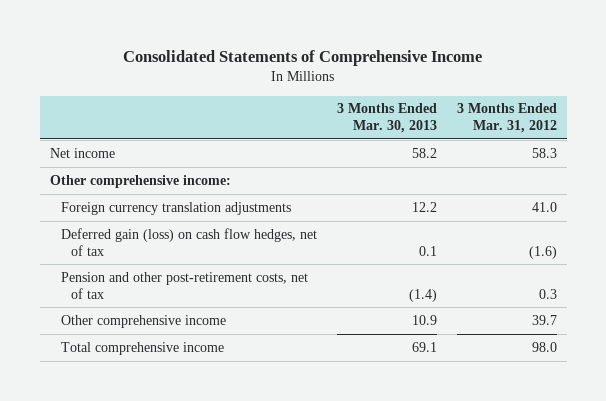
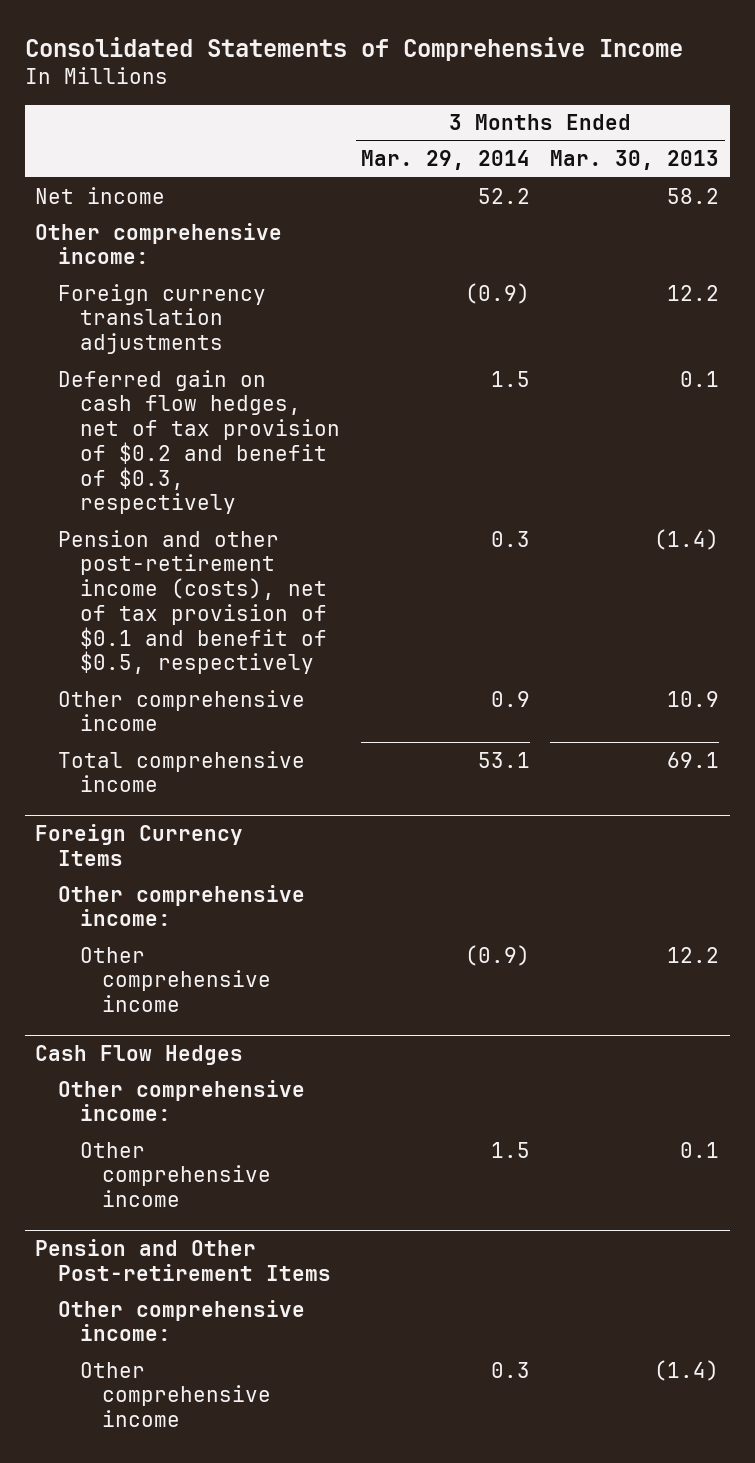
- | 3 Months Ended Mar. 30, 2013 | 3 Months Ended Mar. 31, 2012
+ | 3 Months Ended Mar. 29, 2014 | 3 Months Ended Mar. 30, 2013
- Deferred gain (loss) on cash flow hedges, net of tax | 0.1 | (1.6)
- Pension and other post-retirement costs, net of tax | (1.4) | 0.3
+ Deferred gain on cash flow hedges, net of tax provision of $0.2 and benefit of $0.3, respectively | 1.5 | 0.1
+ Pension and other post-retirement income (costs), net of tax provision of $0.1 and benefit of $0.5, respectively | 0.3 | (1.4)
+ Foreign Currency Items
+ Other comprehensive income:
+ Other comprehensive income | (0.9) | 12.2
+ Cash Flow Hedges
+ Other comprehensive income:
+ Other comprehensive income | 1.5 | 0.1
+ Pension and Other Post-retirement Items
+ Other comprehensive income:
+ Other comprehensive income | 0.3 | (1.4)

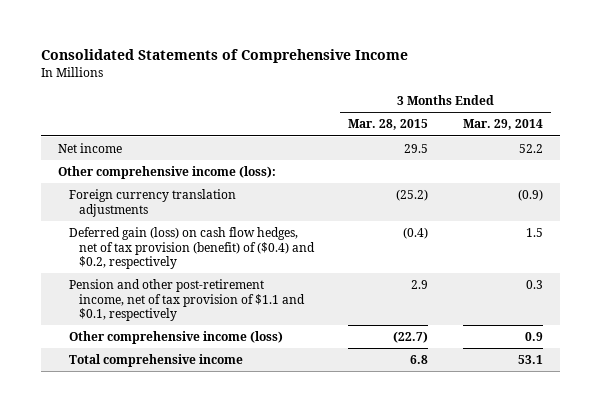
- | 3 Months Ended Mar. 29, 2014 | 3 Months Ended Mar. 30, 2013
+ | 3 Months Ended Mar. 28, 2015 | 3 Months Ended Mar. 29, 2014
- Other comprehensive income:
+ Other comprehensive income (loss):
- Deferred gain on cash flow hedges, net of tax provision of $0.2 and benefit of $0.3, respectively | 1.5 | 0.1
- Pension and other post-retirement income (costs), net of tax provision of $0.1 and benefit of $0.5, respectively | 0.3 | (1.4)
- Other comprehensive income | 0.9 | 10.9
+ Deferred gain (loss) on cash flow hedges, net of tax provision (benefit) of ($0.4) and $0.2, respectively | (0.4) | 1.5
+ Pension and other post-retirement income, net of tax provision of $1.1 and $0.1, respectively | 2.9 | 0.3
+ Other comprehensive income (loss) | (22.7) | 0.9
- Foreign Currency Items
- Other comprehensive income:
- Other comprehensive income | (0.9) | 12.2
- Cash Flow Hedges
- Other comprehensive income:
- Other comprehensive income | 1.5 | 0.1
- Pension and Other Post-retirement Items
- Other comprehensive income:
- Other comprehensive income | 0.3 | (1.4)

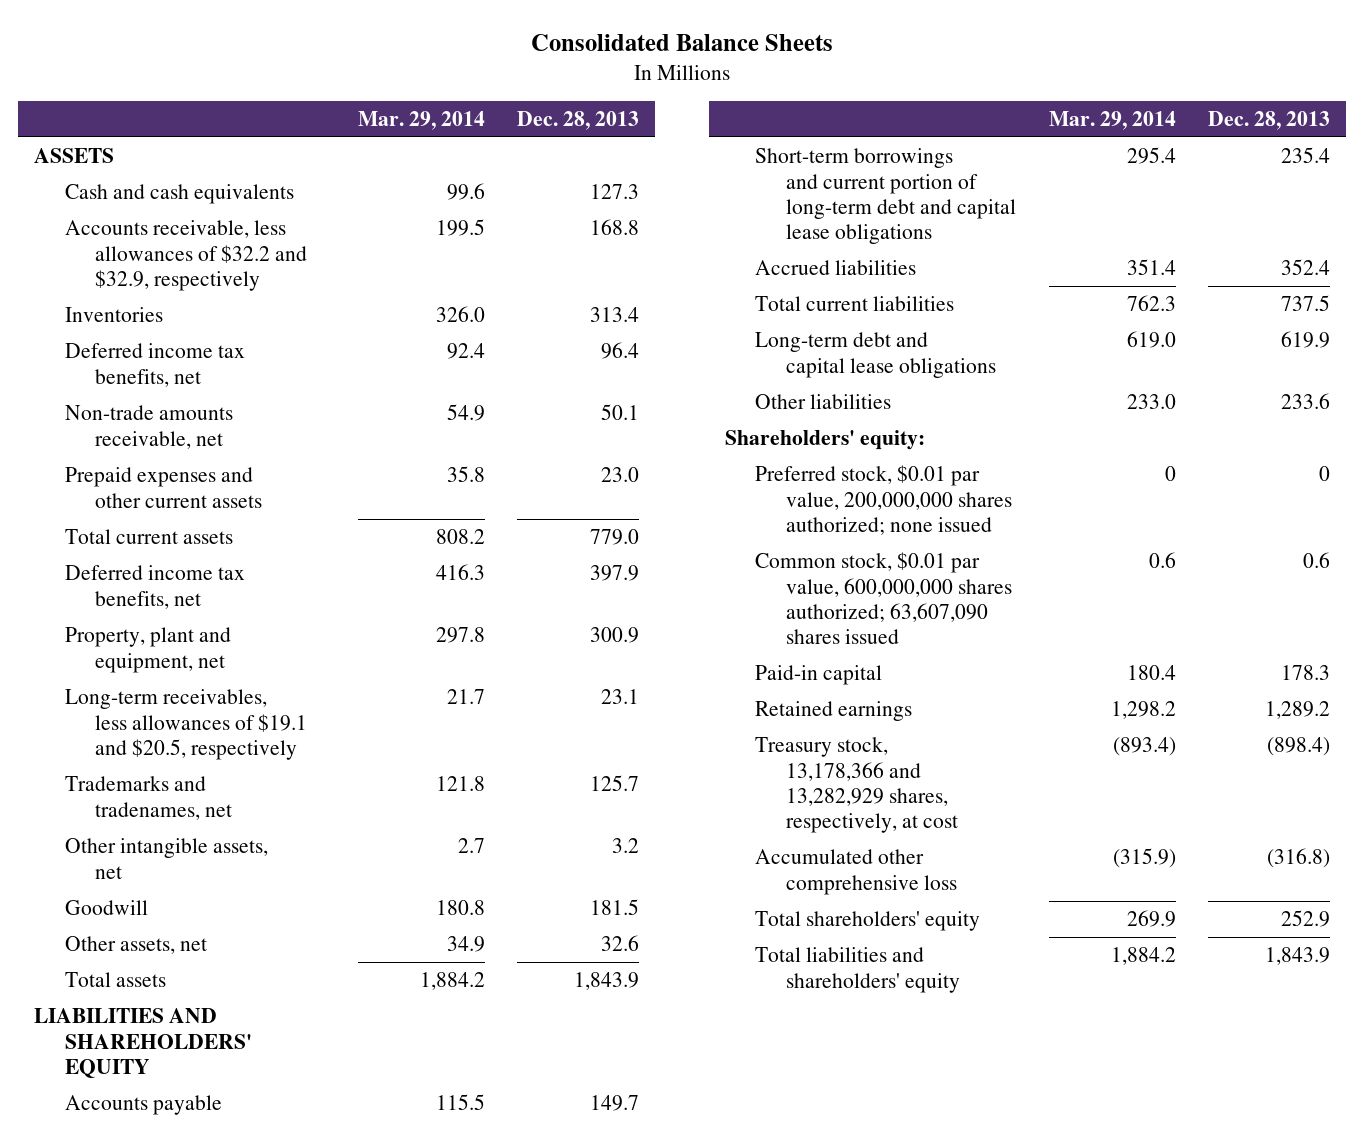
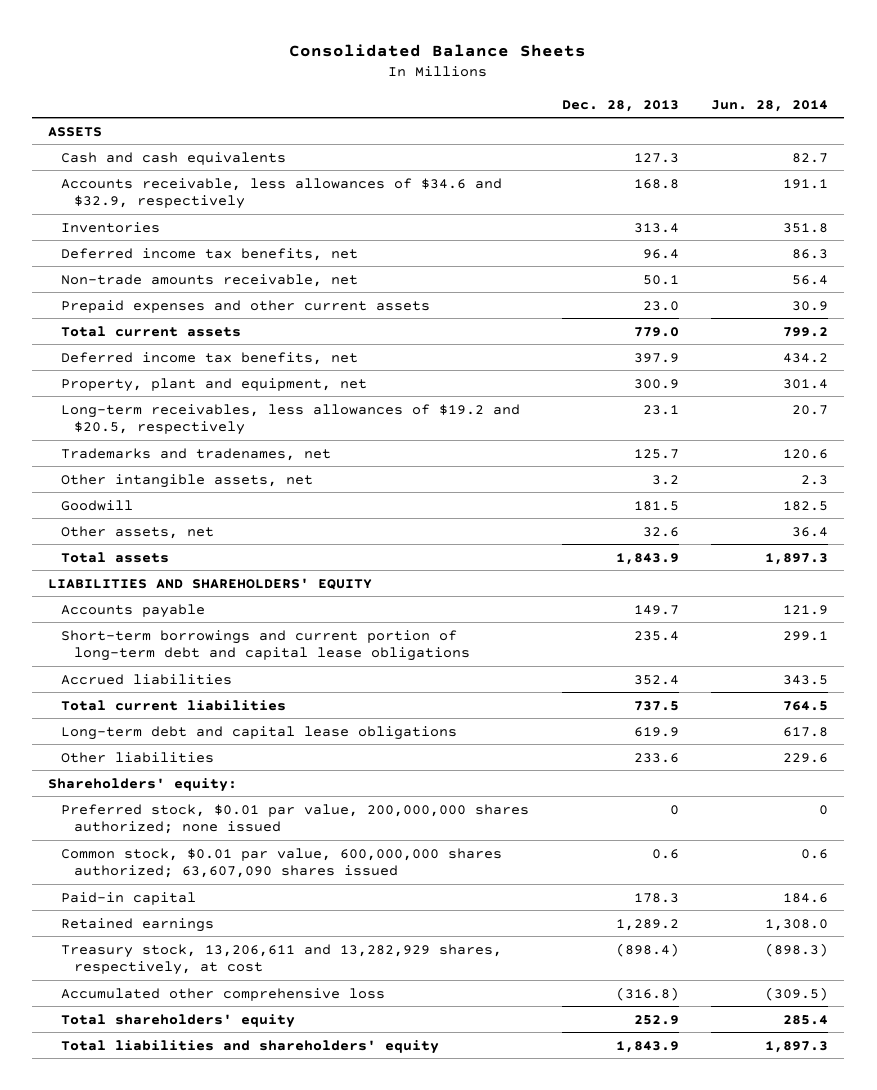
- | Mar. 29, 2014 | Dec. 28, 2013
+ | Dec. 28, 2013 | Jun. 28, 2014
- Accounts receivable, less allowances of $32.2 and $32.9, respectively | 199.5 | 168.8
+ Accounts receivable, less allowances of $34.6 and $32.9, respectively | 168.8 | 191.1
- Long-term receivables, less allowances of $19.1 and $20.5, respectively | 21.7 | 23.1
+ Long-term receivables, less allowances of $19.2 and $20.5, respectively | 23.1 | 20.7
- Treasury stock, 13,178,366 and 13,282,929 shares, respectively, at cost | (893.4) | (898.4)
+ Treasury stock, 13,206,611 and 13,282,929 shares, respectively, at cost | (898.4) | (898.3)

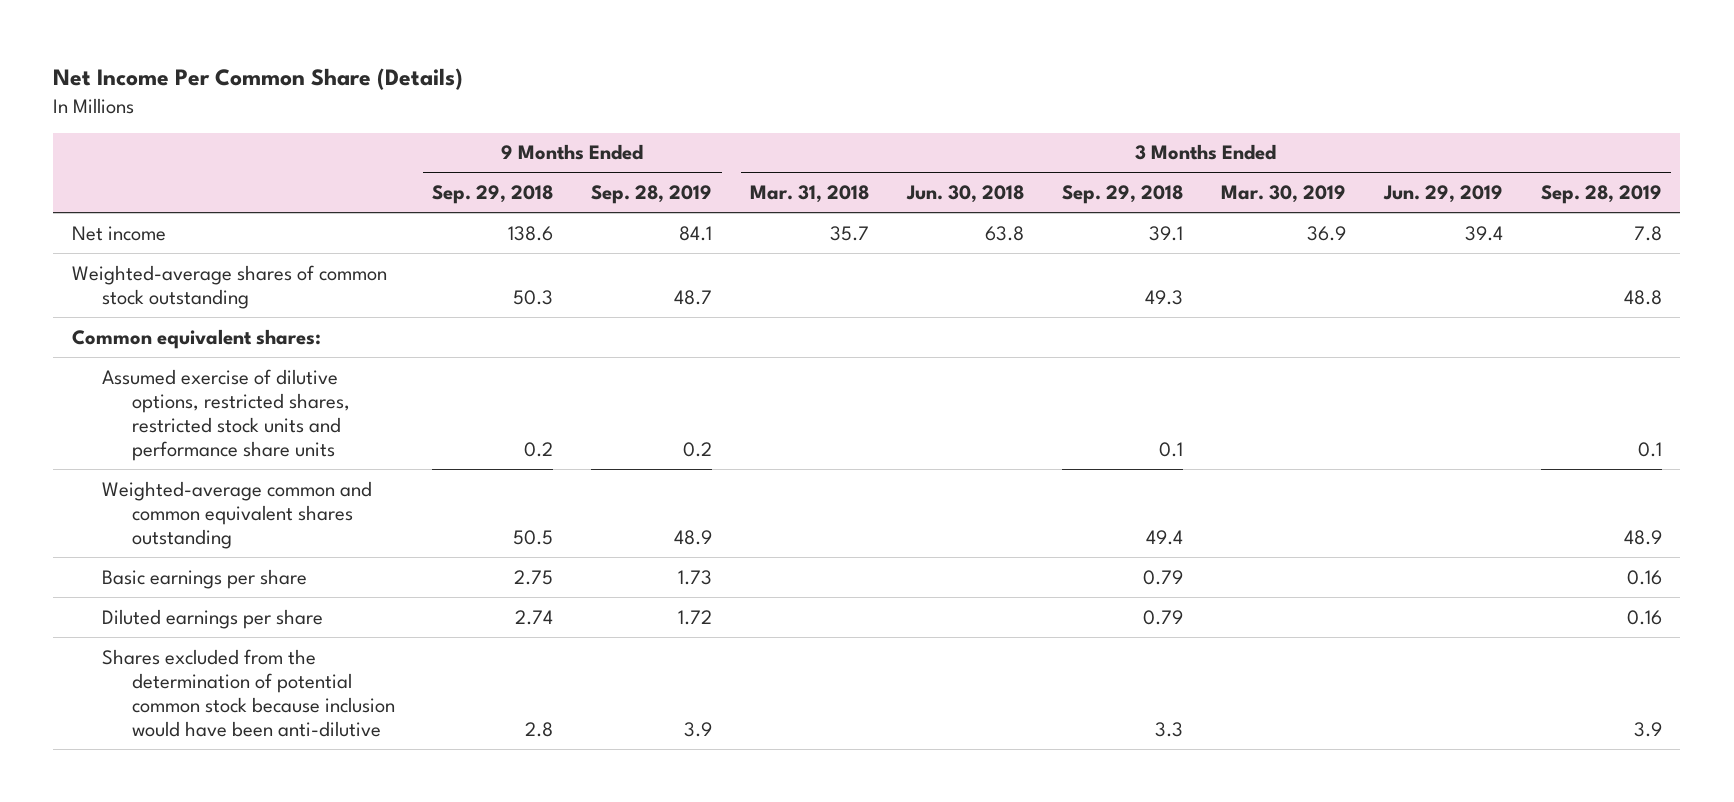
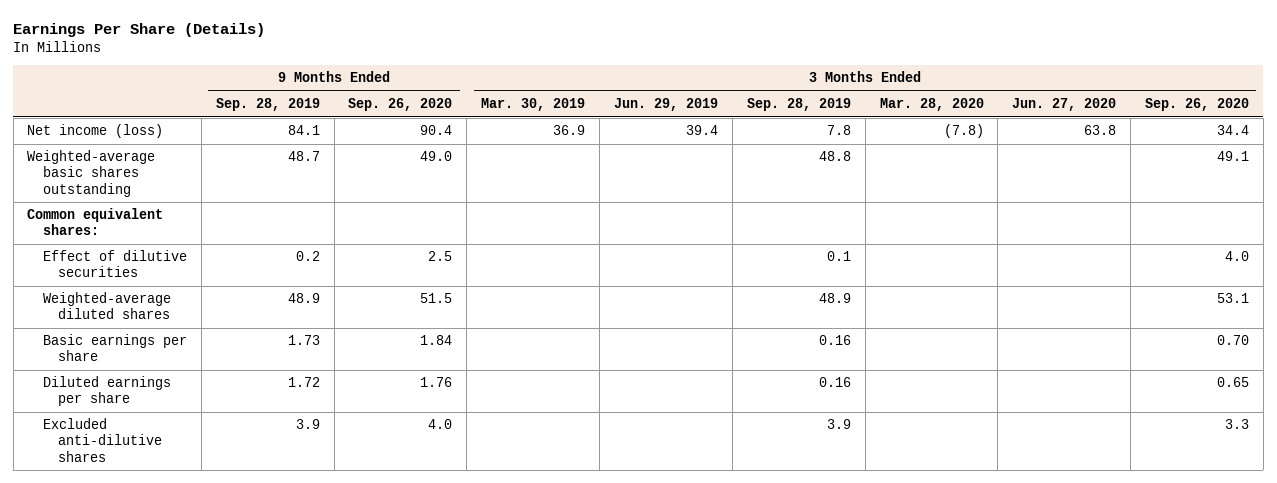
- Net Income Per Common Share (Details)
+ Earnings Per Share (Details)
- | 9 Months Ended Sep. 29, 2018 | 9 Months Ended Sep. 28, 2019 | 3 Months Ended Mar. 31, 2018 | 3 Months Ended Jun. 30, 2018 | 3 Months Ended Sep. 29, 2018 | 3 Months Ended Mar. 30, 2019 | 3 Months Ended Jun. 29, 2019 | 3 Months Ended Sep. 28, 2019
+ | 9 Months Ended Sep. 28, 2019 | 9 Months Ended Sep. 26, 2020 | 3 Months Ended Mar. 30, 2019 | 3 Months Ended Jun. 29, 2019 | 3 Months Ended Sep. 28, 2019 | 3 Months Ended Mar. 28, 2020 | 3 Months Ended Jun. 27, 2020 | 3 Months Ended Sep. 26, 2020
- Net income | 138.6 | 84.1 | 35.7 | 63.8 | 39.1 | 36.9 | 39.4 | 7.8
- Weighted-average shares of common stock outstanding | 50.3 | 48.7 | | | 49.3 | | | 48.8
+ Net income (loss) | 84.1 | 90.4 | 36.9 | 39.4 | 7.8 | (7.8) | 63.8 | 34.4
+ Weighted-average basic shares outstanding | 48.7 | 49.0 | | | 48.8 | | | 49.1
- Assumed exercise of dilutive options, restricted shares, restricted stock units and performance share units | 0.2 | 0.2 | | | 0.1 | | | 0.1
- Weighted-average common and common equivalent shares outstanding | 50.5 | 48.9 | | | 49.4 | | | 48.9
+ Effect of dilutive securities | 0.2 | 2.5 | | | 0.1 | | | 4.0
+ Weighted-average diluted shares | 48.9 | 51.5 | | | 48.9 | | | 53.1
- Shares excluded from the determination of potential common stock because inclusion would have been anti-dilutive | 2.8 | 3.9 | | | 3.3 | | | 3.9
+ Excluded anti-dilutive shares | 3.9 | 4.0 | | | 3.9 | | | 3.3

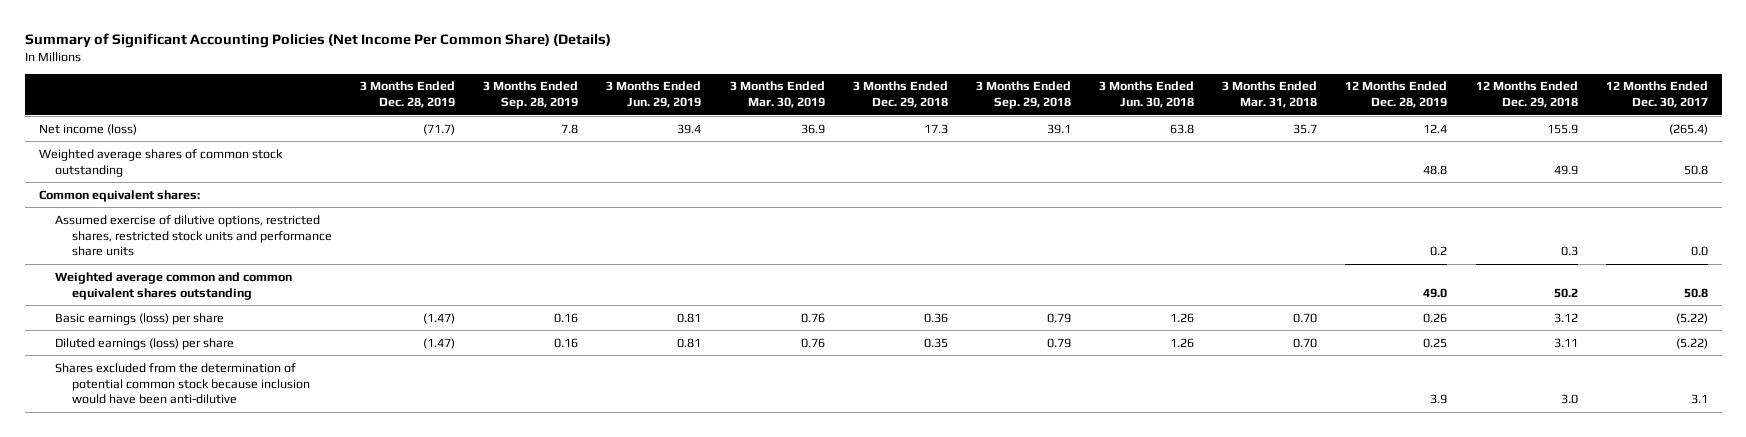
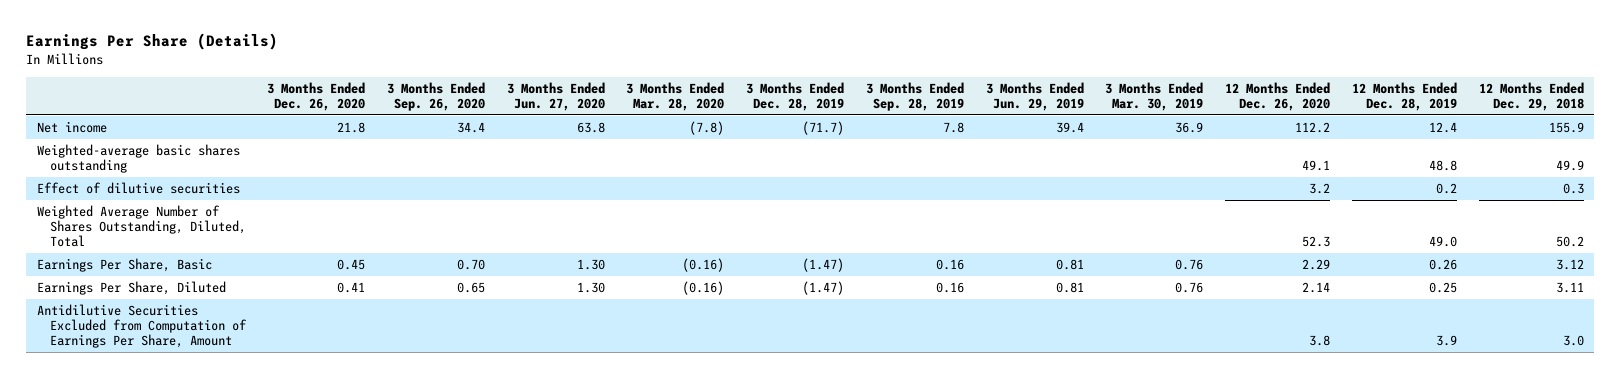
- Summary of Significant Accounting Policies (Net Income Per Common Share) (Details)
+ Earnings Per Share (Details)
- | 3 Months Ended Dec. 28, 2019 | 3 Months Ended Sep. 28, 2019 | 3 Months Ended Jun. 29, 2019 | 3 Months Ended Mar. 30, 2019 | 3 Months Ended Dec. 29, 2018 | 3 Months Ended Sep. 29, 2018 | 3 Months Ended Jun. 30, 2018 | 3 Months Ended Mar. 31, 2018 | 12 Months Ended Dec. 28, 2019 | 12 Months Ended Dec. 29, 2018 | 12 Months Ended Dec. 30, 2017
+ | 3 Months Ended Dec. 26, 2020 | 3 Months Ended Sep. 26, 2020 | 3 Months Ended Jun. 27, 2020 | 3 Months Ended Mar. 28, 2020 | 3 Months Ended Dec. 28, 2019 | 3 Months Ended Sep. 28, 2019 | 3 Months Ended Jun. 29, 2019 | 3 Months Ended Mar. 30, 2019 | 12 Months Ended Dec. 26, 2020 | 12 Months Ended Dec. 28, 2019 | 12 Months Ended Dec. 29, 2018
- Net income (loss) | (71.7) | 7.8 | 39.4 | 36.9 | 17.3 | 39.1 | 63.8 | 35.7 | 12.4 | 155.9 | (265.4)
- Weighted average shares of common stock outstanding | | | | | | | | | 48.8 | 49.9 | 50.8
- Common equivalent shares:
- Assumed exercise of dilutive options, restricted shares, restricted stock units and performance share units | | | | | | | | | 0.2 | 0.3 | 0.0
- Weighted average common and common equivalent shares outstanding | | | | | | | | | 49.0 | 50.2 | 50.8
- Basic earnings (loss) per share | (1.47) | 0.16 | 0.81 | 0.76 | 0.36 | 0.79 | 1.26 | 0.70 | 0.26 | 3.12 | (5.22)
- Diluted earnings (loss) per share | (1.47) | 0.16 | 0.81 | 0.76 | 0.35 | 0.79 | 1.26 | 0.70 | 0.25 | 3.11 | (5.22)
- Shares excluded from the determination of potential common stock because inclusion would have been anti-dilutive | | | | | | | | | 3.9 | 3.0 | 3.1
+ Net income | 21.8 | 34.4 | 63.8 | (7.8) | (71.7) | 7.8 | 39.4 | 36.9 | 112.2 | 12.4 | 155.9
+ Weighted-average basic shares outstanding | | | | | | | | | 49.1 | 48.8 | 49.9
+ Effect of dilutive securities | | | | | | | | | 3.2 | 0.2 | 0.3
+ Weighted Average Number of Shares Outstanding, Diluted, Total | | | | | | | | | 52.3 | 49.0 | 50.2
+ Earnings Per Share, Basic | 0.45 | 0.70 | 1.30 | (0.16) | (1.47) | 0.16 | 0.81 | 0.76 | 2.29 | 0.26 | 3.12
+ Earnings Per Share, Diluted | 0.41 | 0.65 | 1.30 | (0.16) | (1.47) | 0.16 | 0.81 | 0.76 | 2.14 | 0.25 | 3.11
+ Antidilutive Securities Excluded from Computation of Earnings Per Share, Amount | | | | | | | | | 3.8 | 3.9 | 3.0

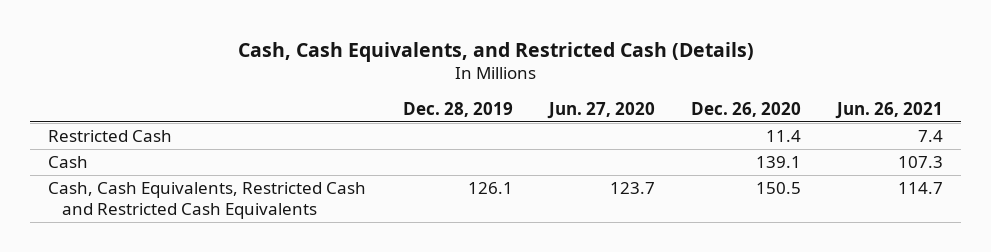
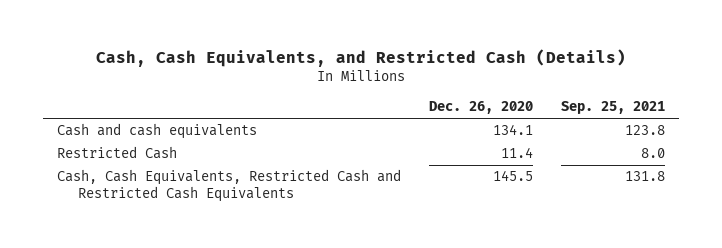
- | Dec. 28, 2019 | Jun. 27, 2020 | Dec. 26, 2020 | Jun. 26, 2021
+ | Dec. 26, 2020 | Sep. 25, 2021
+ Cash and cash equivalents | 134.1 | 123.8
- Cash | | | 139.1 | 107.3
- Cash, Cash Equivalents, Restricted Cash and Restricted Cash Equivalents | 126.1 | 123.7 | 150.5 | 114.7
+ Cash, Cash Equivalents, Restricted Cash and Restricted Cash Equivalents | 145.5 | 131.8

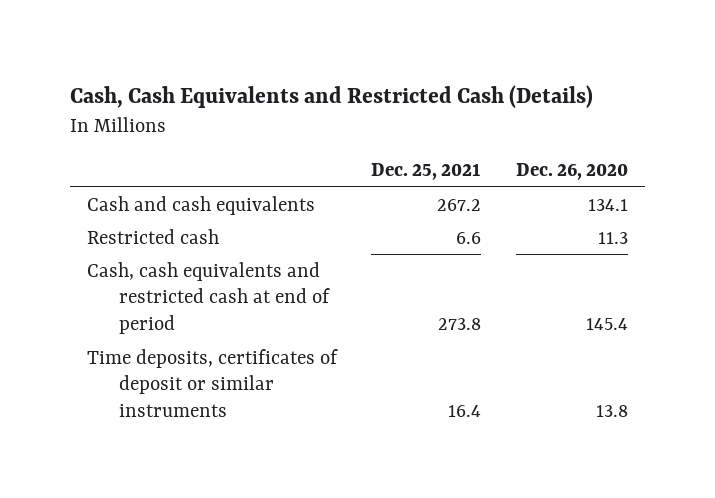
- Cash, Cash Equivalents, and Restricted Cash (Details)
+ Cash, Cash Equivalents and Restricted Cash (Details)
- | Dec. 26, 2020 | Sep. 25, 2021
+ | Dec. 25, 2021 | Dec. 26, 2020
- Restricted Cash | 11.4 | 8.0
- Cash, Cash Equivalents, Restricted Cash and Restricted Cash Equivalents | 145.5 | 131.8
+ Restricted cash | 6.6 | 11.3
+ Cash, cash equivalents and restricted cash at end of period | 273.8 | 145.4
+ Time deposits, certificates of deposit or similar instruments | 16.4 | 13.8

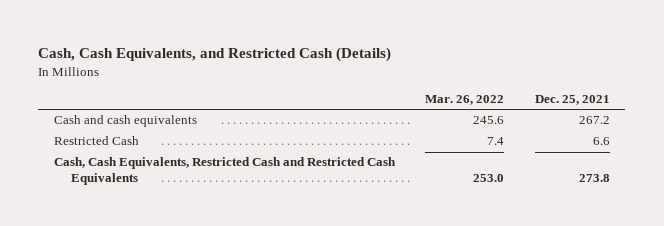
- Cash, Cash Equivalents and Restricted Cash (Details)
+ Cash, Cash Equivalents, and Restricted Cash (Details)
- | Dec. 25, 2021 | Dec. 26, 2020
+ | Mar. 26, 2022 | Dec. 25, 2021
- Restricted cash | 6.6 | 11.3
- Cash, cash equivalents and restricted cash at end of period | 273.8 | 145.4
- Time deposits, certificates of deposit or similar instruments | 16.4 | 13.8
+ Restricted Cash | 7.4 | 6.6
+ Cash, Cash Equivalents, Restricted Cash and Restricted Cash Equivalents | 253.0 | 273.8

